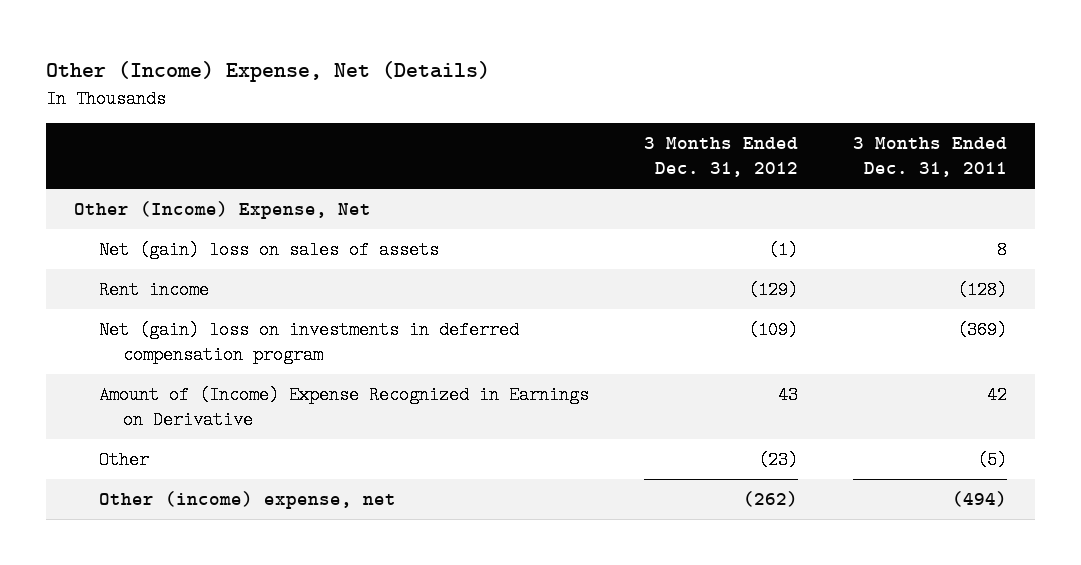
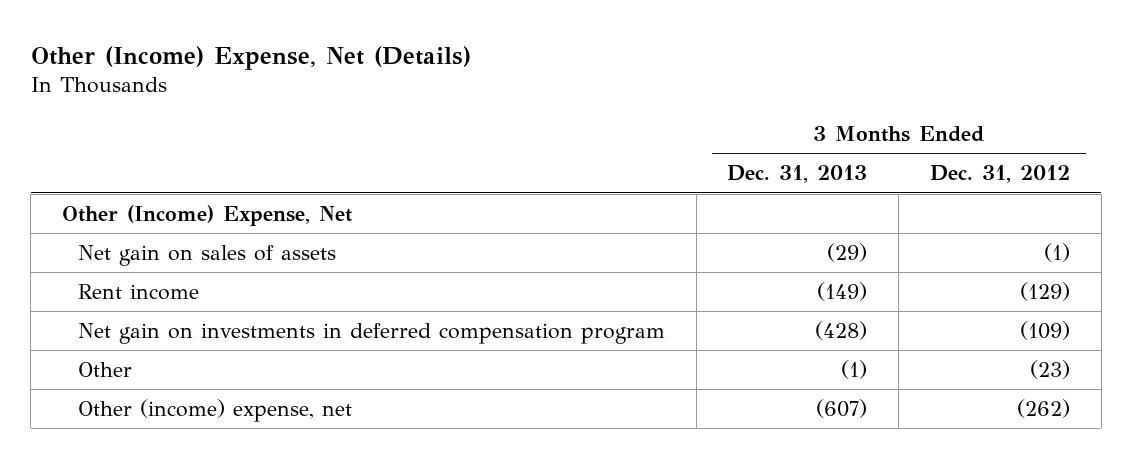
- | 3 Months Ended Dec. 31, 2012 | 3 Months Ended Dec. 31, 2011
+ | 3 Months Ended Dec. 31, 2013 | 3 Months Ended Dec. 31, 2012
- Net (gain) loss on sales of assets | (1) | 8
+ Net gain on sales of assets | (29) | (1)
- Net (gain) loss on investments in deferred compensation program | (109) | (369)
- Amount of (Income) Expense Recognized in Earnings on Derivative | 43 | 42
+ Net gain on investments in deferred compensation program | (428) | (109)

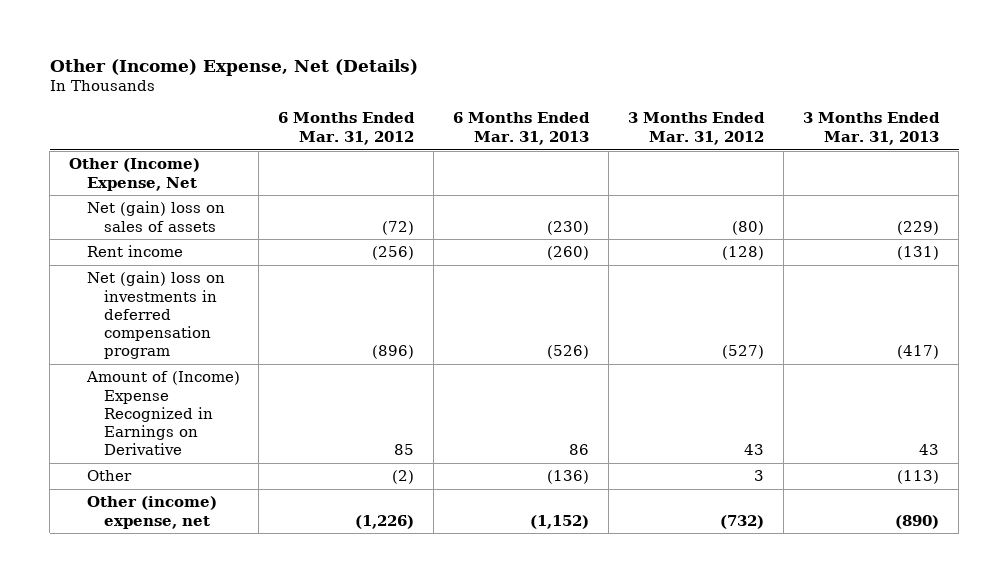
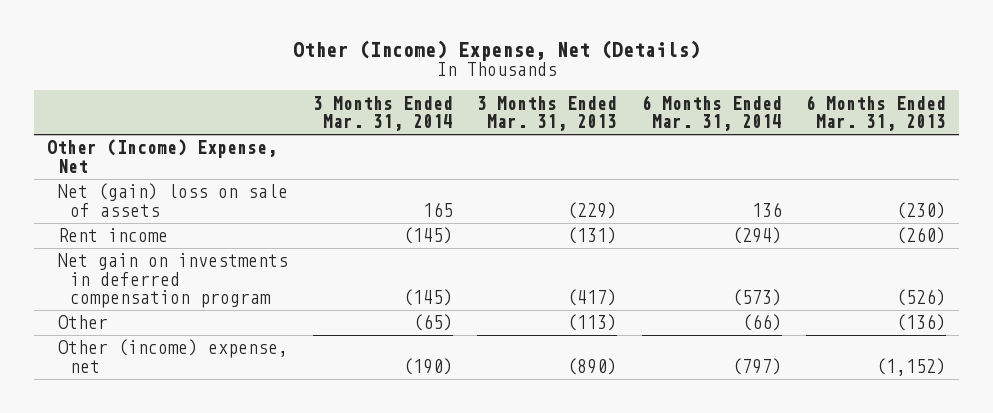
- | 6 Months Ended Mar. 31, 2012 | 6 Months Ended Mar. 31, 2013 | 3 Months Ended Mar. 31, 2012 | 3 Months Ended Mar. 31, 2013
+ | 3 Months Ended Mar. 31, 2014 | 3 Months Ended Mar. 31, 2013 | 6 Months Ended Mar. 31, 2014 | 6 Months Ended Mar. 31, 2013
- Net (gain) loss on sales of assets | (72) | (230) | (80) | (229)
+ Net (gain) loss on sale of assets | 165 | (229) | 136 | (230)
- Net (gain) loss on investments in deferred compensation program | (896) | (526) | (527) | (417)
- Amount of (Income) Expense Recognized in Earnings on Derivative | 85 | 86 | 43 | 43
+ Net gain on investments in deferred compensation program | (145) | (417) | (573) | (526)

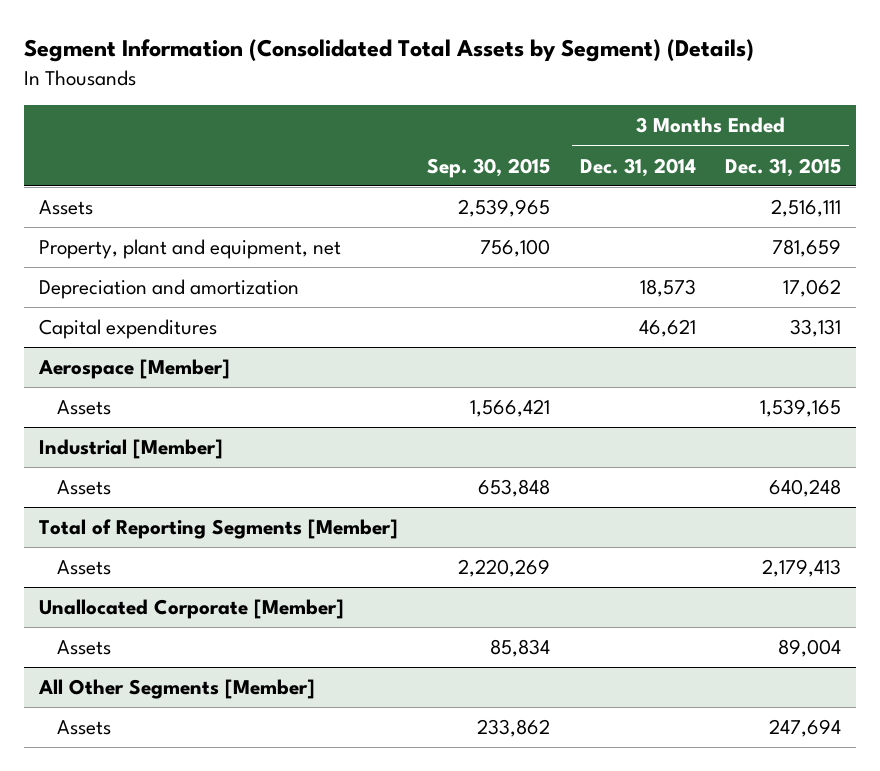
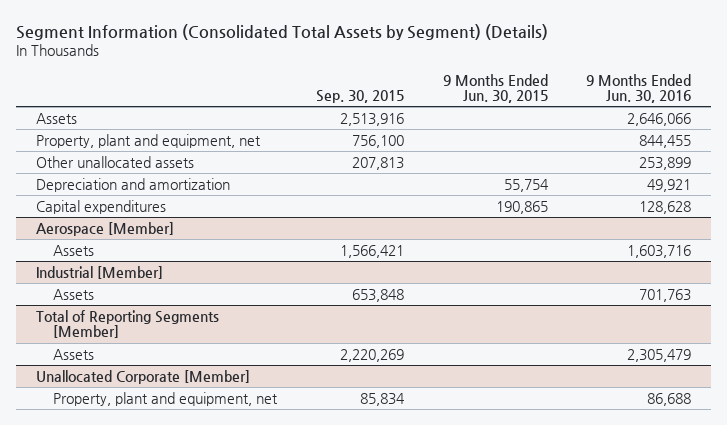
- | Sep. 30, 2015 | 3 Months Ended Dec. 31, 2014 | 3 Months Ended Dec. 31, 2015
+ | Sep. 30, 2015 | 9 Months Ended Jun. 30, 2015 | 9 Months Ended Jun. 30, 2016
- Assets | 2,539,965 | | 2,516,111
+ Assets | 2,513,916 | | 2,646,066
+ Other unallocated assets | 207,813 | | 253,899
@ Unallocated Corporate [Member]
- Assets | 85,834 | | 89,004
- All Other Segments [Member]
- Assets | 233,862 | | 247,694
@ Unallocated Corporate [Member]
+ Property, plant and equipment, net | 85,834 | | 86,688

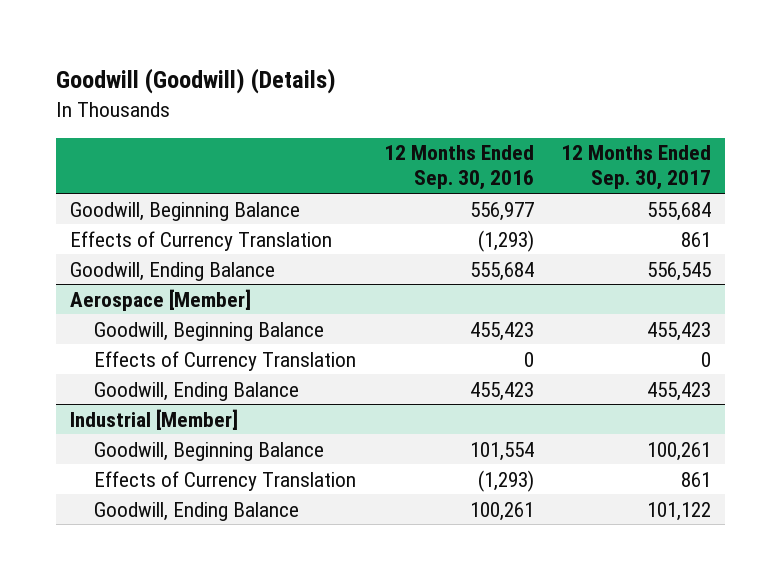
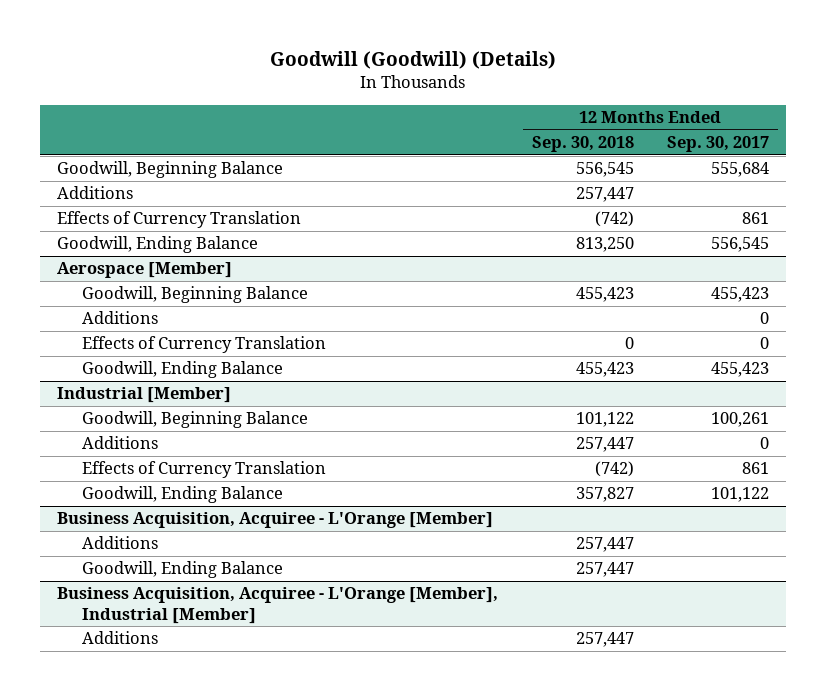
- | 12 Months Ended Sep. 30, 2016 | 12 Months Ended Sep. 30, 2017
+ | 12 Months Ended Sep. 30, 2018 | 12 Months Ended Sep. 30, 2017
+ Additions | 257,447 |
@ Aerospace [Member]
+ Additions | | 0
@ Industrial [Member]
+ Additions | 257,447 | 0
+ Business Acquisition, Acquiree - L'Orange [Member]
+ Additions | 257,447 |
+ Goodwill, Ending Balance | 257,447 |
+ Business Acquisition, Acquiree - L'Orange [Member], Industrial [Member]
+ Additions | 257,447 |

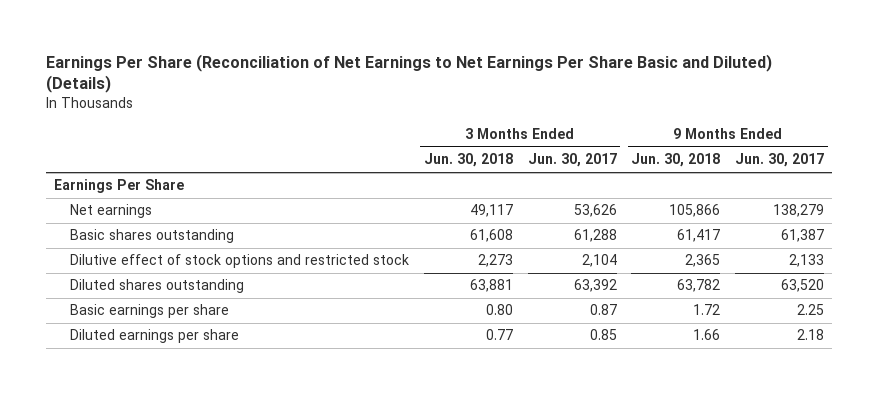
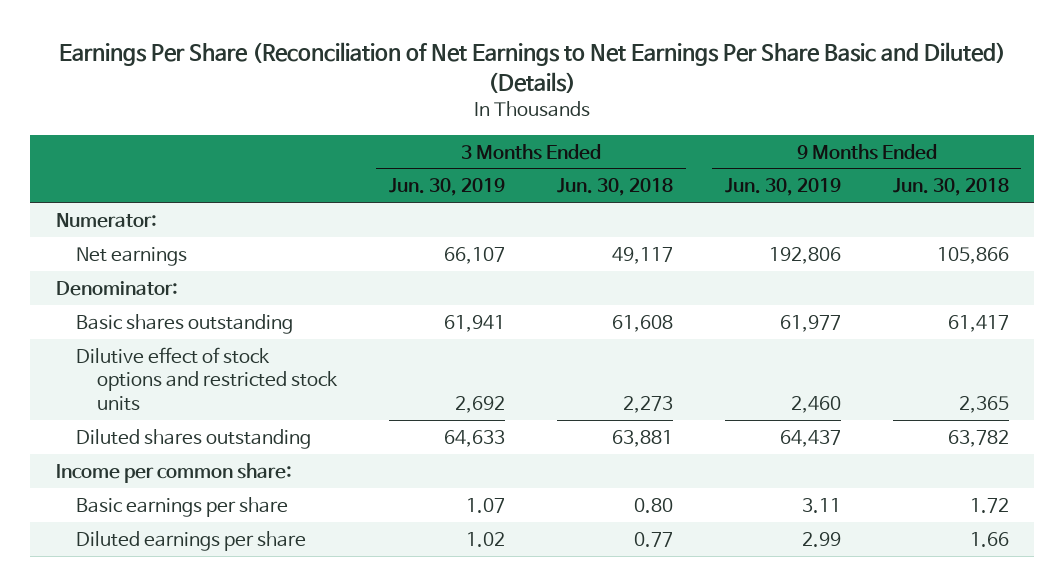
- | 3 Months Ended Jun. 30, 2018 | 3 Months Ended Jun. 30, 2017 | 9 Months Ended Jun. 30, 2018 | 9 Months Ended Jun. 30, 2017
+ | 3 Months Ended Jun. 30, 2019 | 3 Months Ended Jun. 30, 2018 | 9 Months Ended Jun. 30, 2019 | 9 Months Ended Jun. 30, 2018
- Earnings Per Share
+ Numerator:
+ Denominator:
- Dilutive effect of stock options and restricted stock | 2,273 | 2,104 | 2,365 | 2,133
+ Dilutive effect of stock options and restricted stock units | 2,692 | 2,273 | 2,460 | 2,365
+ Income per common share:

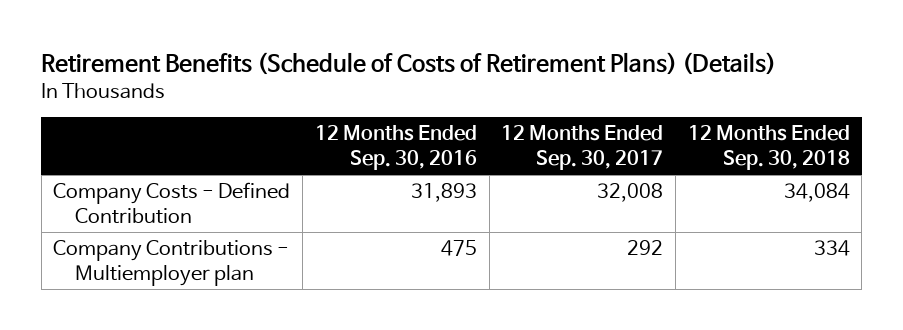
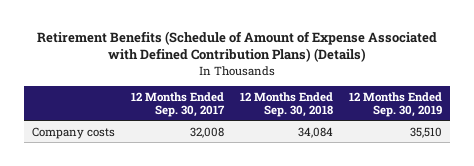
- Retirement Benefits (Schedule of Costs of Retirement Plans) (Details)
+ Retirement Benefits (Schedule of Amount of Expense Associated with Defined Contribution Plans) (Details)
- | 12 Months Ended Sep. 30, 2016 | 12 Months Ended Sep. 30, 2017 | 12 Months Ended Sep. 30, 2018
+ | 12 Months Ended Sep. 30, 2017 | 12 Months Ended Sep. 30, 2018 | 12 Months Ended Sep. 30, 2019
- Company Costs - Defined Contribution | 31,893 | 32,008 | 34,084
- Company Contributions - Multiemployer plan | 475 | 292 | 334
+ Company costs | 32,008 | 34,084 | 35,510

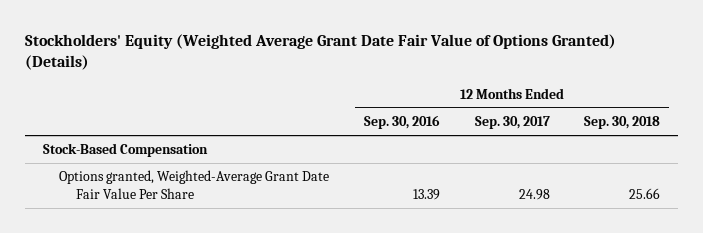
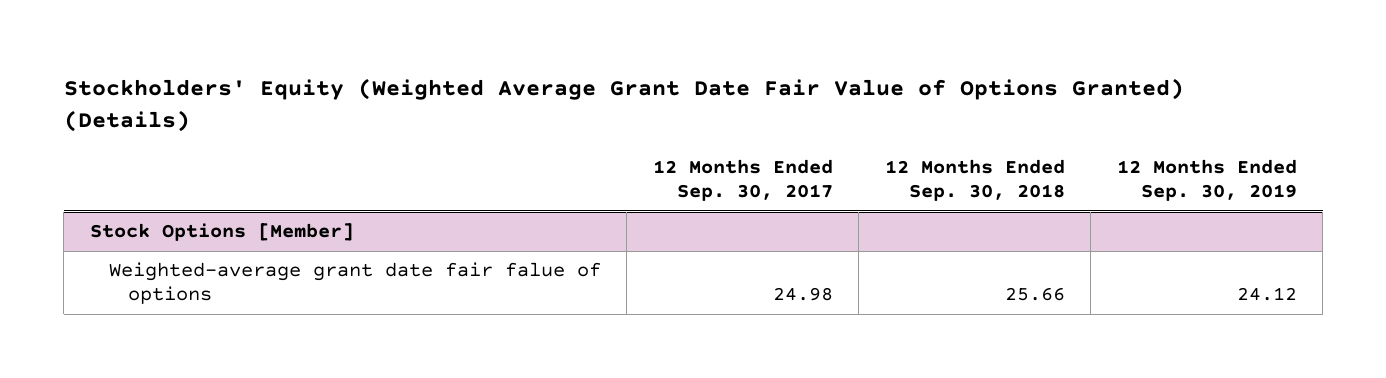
- | 12 Months Ended Sep. 30, 2016 | 12 Months Ended Sep. 30, 2017 | 12 Months Ended Sep. 30, 2018
+ | 12 Months Ended Sep. 30, 2017 | 12 Months Ended Sep. 30, 2018 | 12 Months Ended Sep. 30, 2019
- Stock-Based Compensation
- Options granted, Weighted-Average Grant Date Fair Value Per Share | 13.39 | 24.98 | 25.66
+ Stock Options [Member]
+ Weighted-average grant date fair falue of options | 24.98 | 25.66 | 24.12

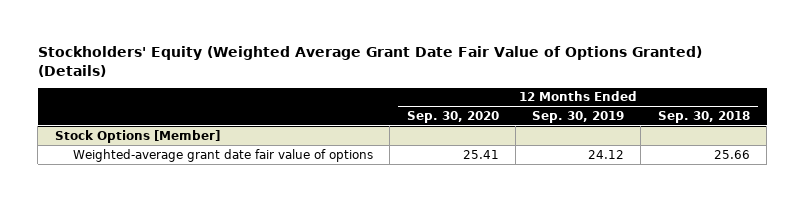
- | 12 Months Ended Sep. 30, 2017 | 12 Months Ended Sep. 30, 2018 | 12 Months Ended Sep. 30, 2019
+ | 12 Months Ended Sep. 30, 2020 | 12 Months Ended Sep. 30, 2019 | 12 Months Ended Sep. 30, 2018
@ Stock Options [Member]
- Weighted-average grant date fair falue of options | 24.98 | 25.66 | 24.12
+ Weighted-average grant date fair value of options | 25.41 | 24.12 | 25.66

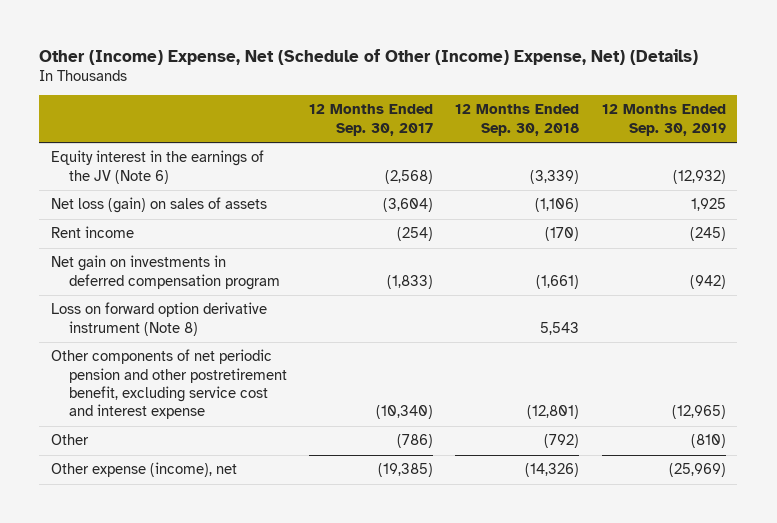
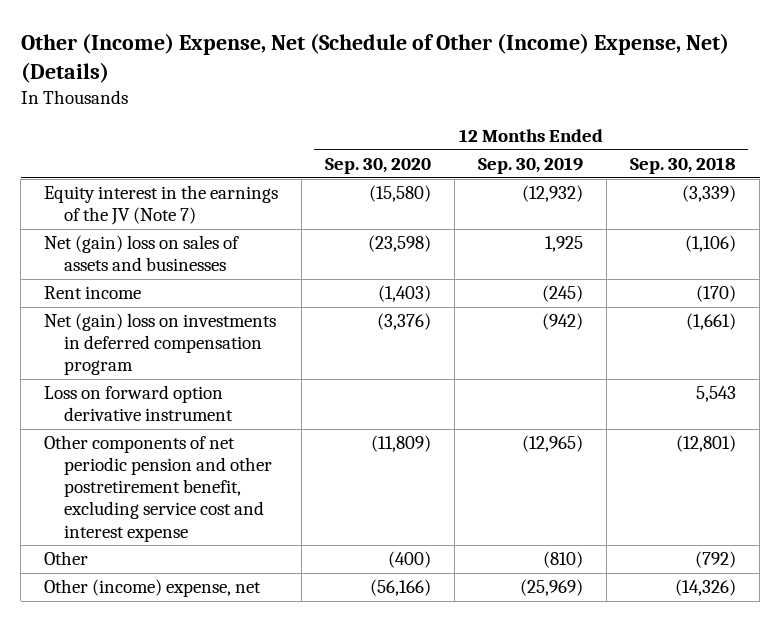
- | 12 Months Ended Sep. 30, 2017 | 12 Months Ended Sep. 30, 2018 | 12 Months Ended Sep. 30, 2019
+ | 12 Months Ended Sep. 30, 2020 | 12 Months Ended Sep. 30, 2019 | 12 Months Ended Sep. 30, 2018
- Equity interest in the earnings of the JV (Note 6) | (2,568) | (3,339) | (12,932)
- Net loss (gain) on sales of assets | (3,604) | (1,106) | 1,925
+ Equity interest in the earnings of the JV (Note 7) | (15,580) | (12,932) | (3,339)
+ Net (gain) loss on sales of assets and businesses | (23,598) | 1,925 | (1,106)
- Net gain on investments in deferred compensation program | (1,833) | (1,661) | (942)
- Loss on forward option derivative instrument (Note 8) | | 5,543 |
+ Net (gain) loss on investments in deferred compensation program | (3,376) | (942) | (1,661)
+ Loss on forward option derivative instrument | | | 5,543
- Other expense (income), net | (19,385) | (14,326) | (25,969)
+ Other (income) expense, net | (56,166) | (25,969) | (14,326)

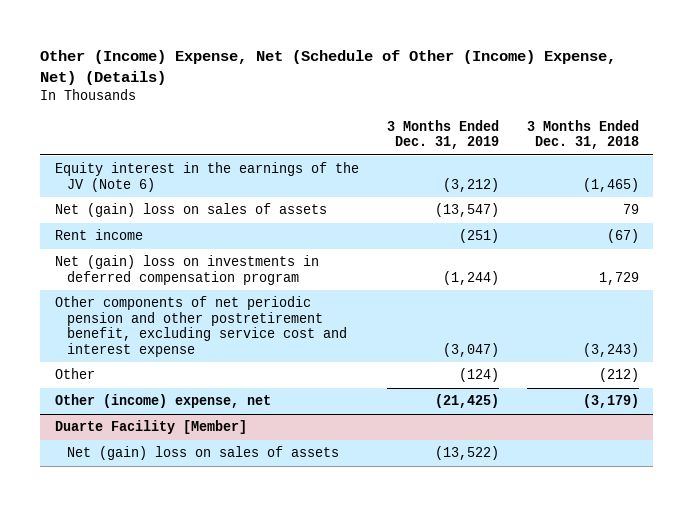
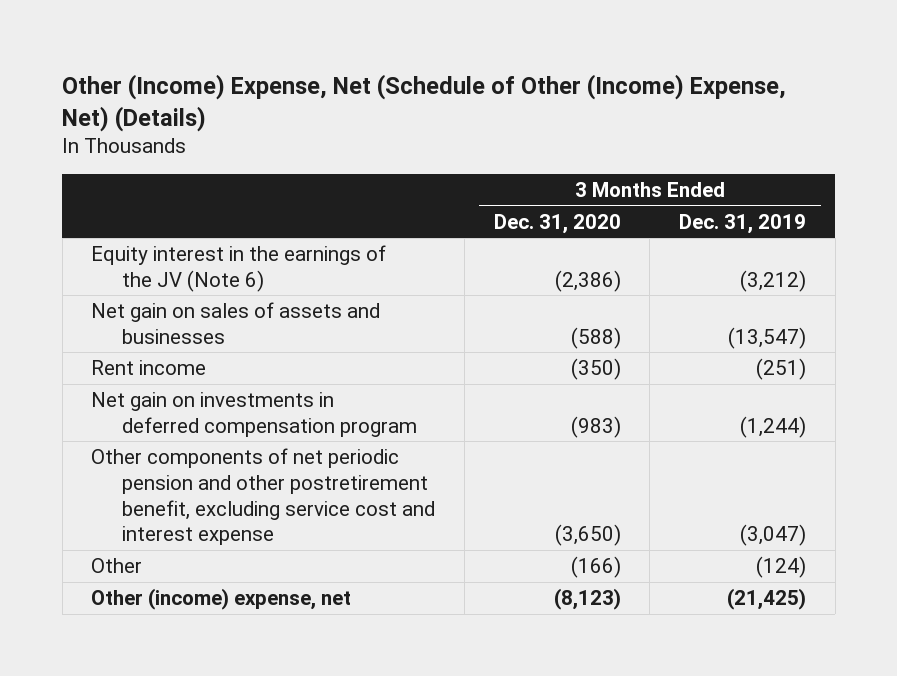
- | 3 Months Ended Dec. 31, 2019 | 3 Months Ended Dec. 31, 2018
+ | 3 Months Ended Dec. 31, 2020 | 3 Months Ended Dec. 31, 2019
- Net (gain) loss on sales of assets | (13,547) | 79
+ Net gain on sales of assets and businesses | (588) | (13,547)
- Net (gain) loss on investments in deferred compensation program | (1,244) | 1,729
+ Net gain on investments in deferred compensation program | (983) | (1,244)
- Duarte Facility [Member]
- Net (gain) loss on sales of assets | (13,522) |

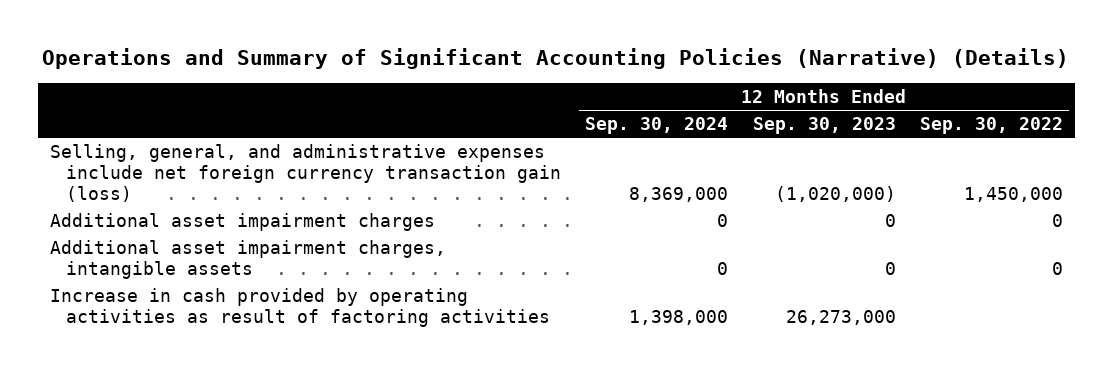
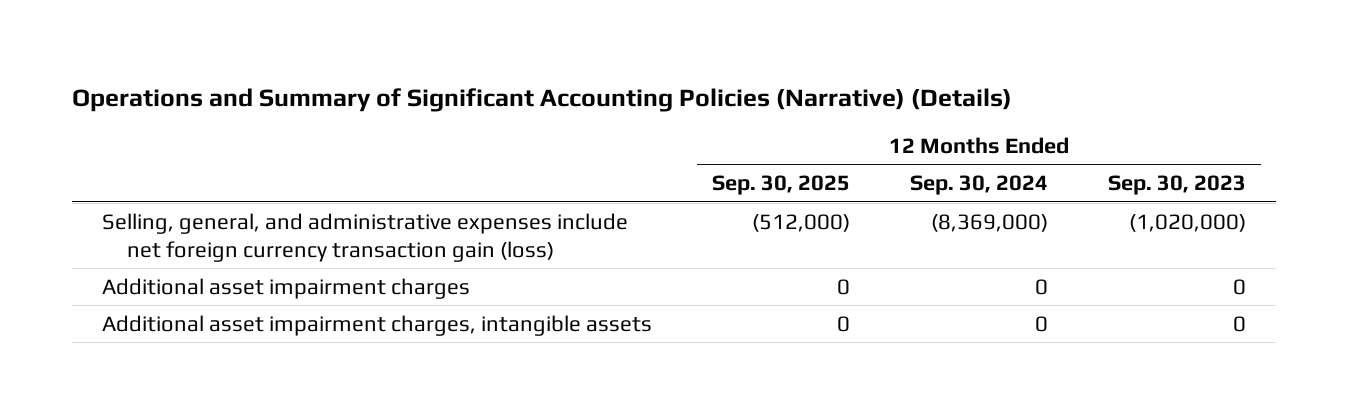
- | 12 Months Ended Sep. 30, 2024 | 12 Months Ended Sep. 30, 2023 | 12 Months Ended Sep. 30, 2022
+ | 12 Months Ended Sep. 30, 2025 | 12 Months Ended Sep. 30, 2024 | 12 Months Ended Sep. 30, 2023
- Selling, general, and administrative expenses include net foreign currency transaction gain (loss) | 8,369,000 | (1,020,000) | 1,450,000
+ Selling, general, and administrative expenses include net foreign currency transaction gain (loss) | (512,000) | (8,369,000) | (1,020,000)
- Increase in cash provided by operating activities as result of factoring activities | 1,398,000 | 26,273,000 |

